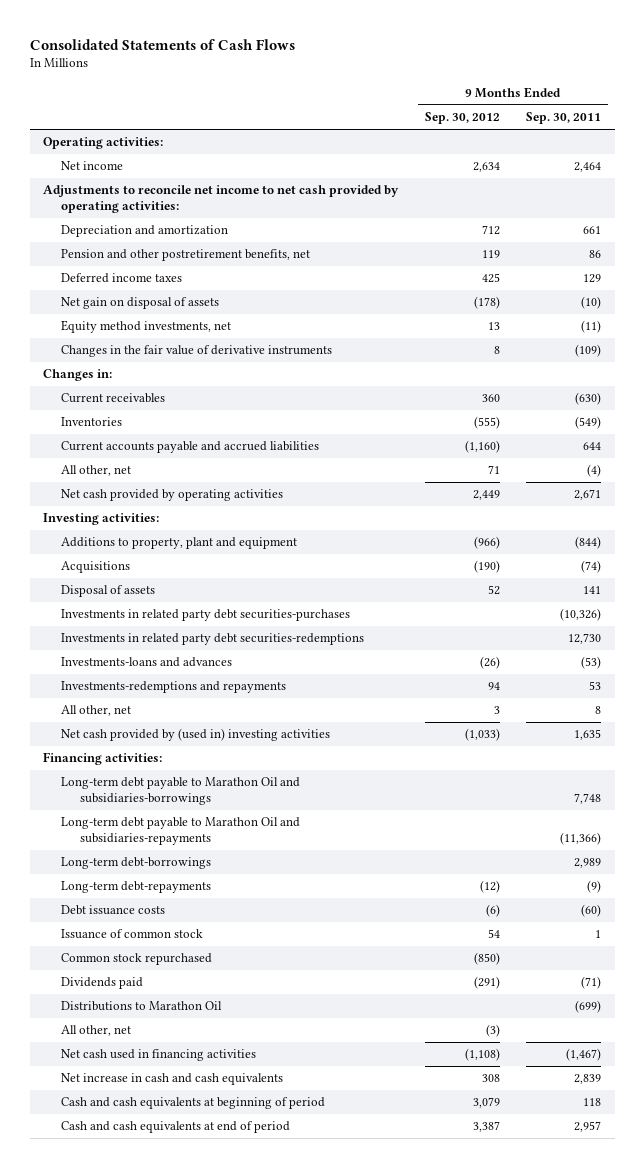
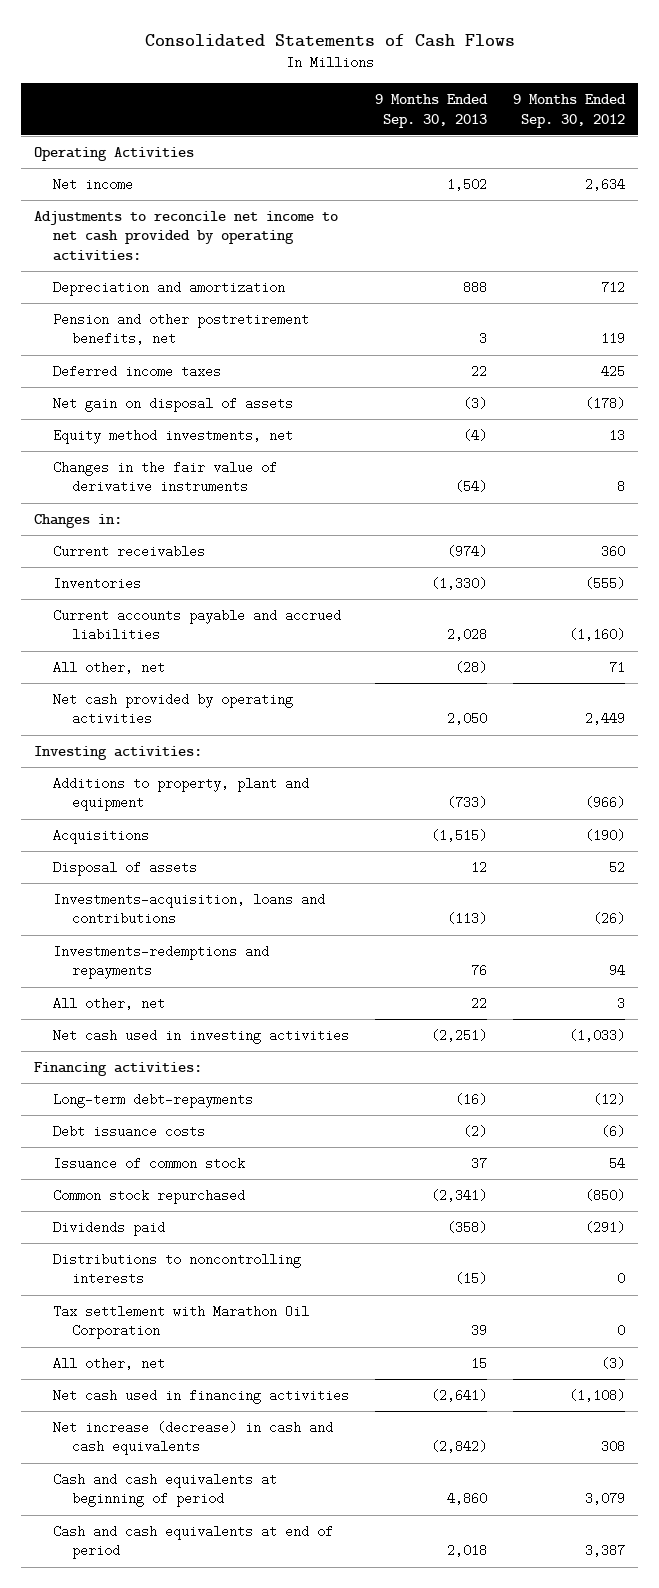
- | 9 Months Ended Sep. 30, 2012 | 9 Months Ended Sep. 30, 2011
+ | 9 Months Ended Sep. 30, 2013 | 9 Months Ended Sep. 30, 2012
- Operating activities:
+ Operating Activities
- Investments in related party debt securities-purchases | | (10,326)
- Investments in related party debt securities-redemptions | | 12,730
- Investments-loans and advances | (26) | (53)
+ Investments-acquisition, loans and contributions | (113) | (26)
- Net cash provided by (used in) investing activities | (1,033) | 1,635
+ Net cash used in investing activities | (2,251) | (1,033)
- Long-term debt payable to Marathon Oil and subsidiaries-borrowings | | 7,748
- Long-term debt payable to Marathon Oil and subsidiaries-repayments | | (11,366)
- Long-term debt-borrowings | | 2,989
- Distributions to Marathon Oil | | (699)
+ Distributions to noncontrolling interests | (15) | 0
+ Tax settlement with Marathon Oil Corporation | 39 | 0
- Net increase in cash and cash equivalents | 308 | 2,839
+ Net increase (decrease) in cash and cash equivalents | (2,842) | 308

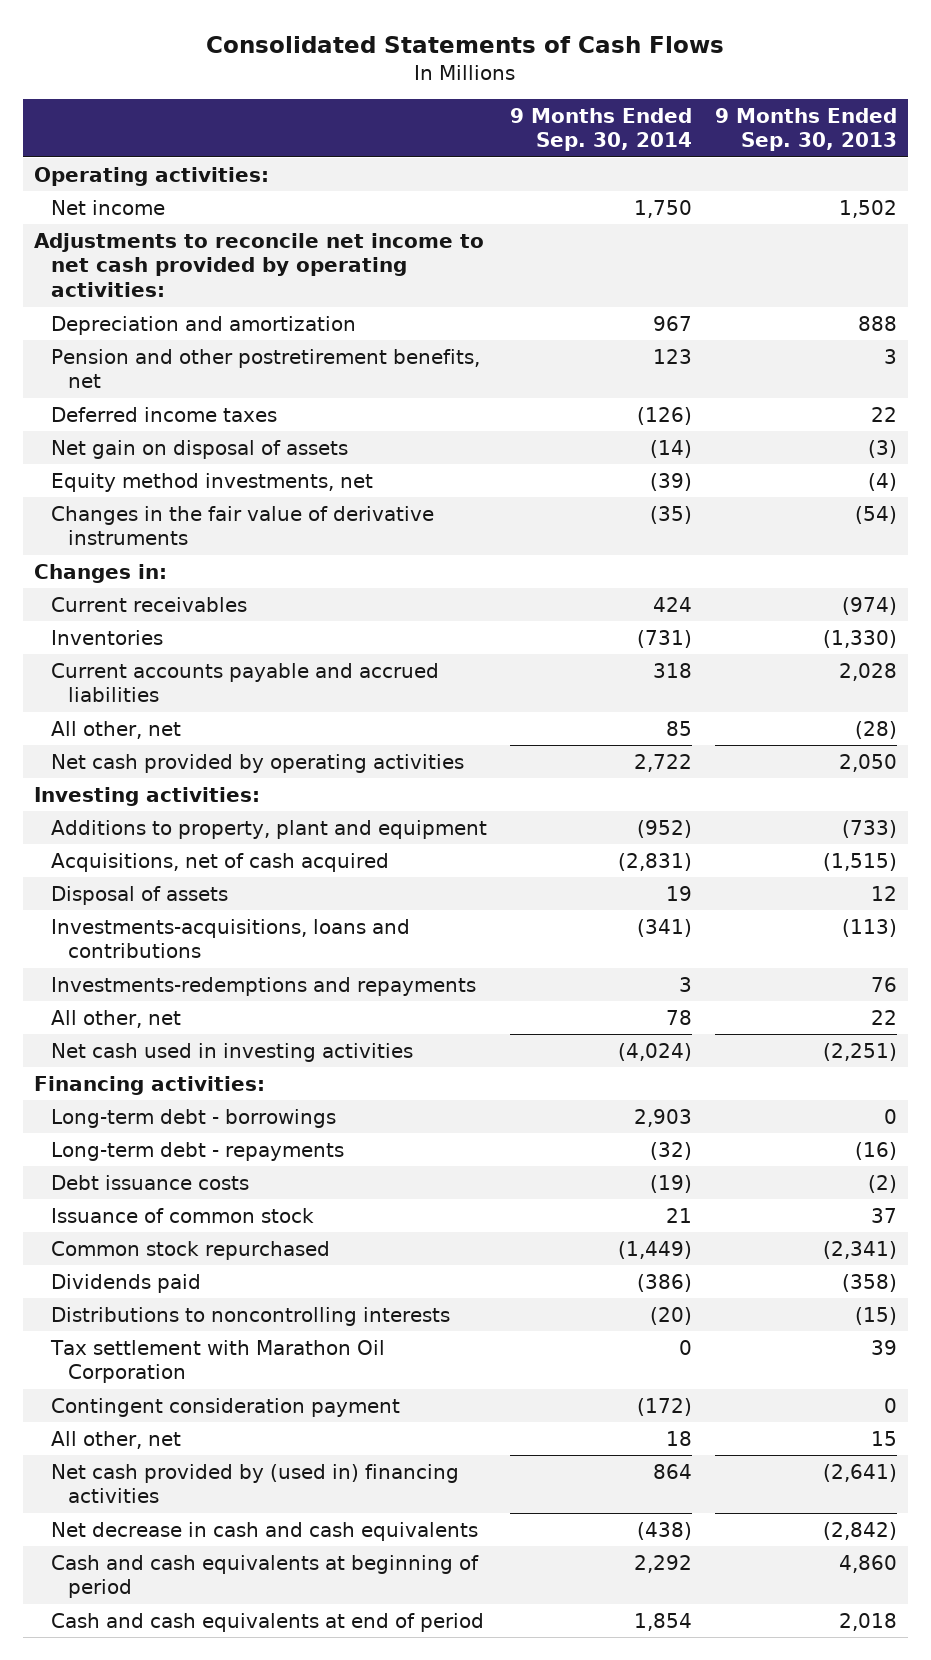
- | 9 Months Ended Sep. 30, 2013 | 9 Months Ended Sep. 30, 2012
+ | 9 Months Ended Sep. 30, 2014 | 9 Months Ended Sep. 30, 2013
- Operating Activities
+ Operating activities:
- Acquisitions | (1,515) | (190)
+ Acquisitions, net of cash acquired | (2,831) | (1,515)
- Investments-acquisition, loans and contributions | (113) | (26)
+ Investments-acquisitions, loans and contributions | (341) | (113)
- Long-term debt-repayments | (16) | (12)
+ Long-term debt - borrowings | 2,903 | 0
+ Long-term debt - repayments | (32) | (16)
+ Contingent consideration payment | (172) | 0
- Net cash used in financing activities | (2,641) | (1,108)
- Net increase (decrease) in cash and cash equivalents | (2,842) | 308
+ Net cash provided by (used in) financing activities | 864 | (2,641)
+ Net decrease in cash and cash equivalents | (438) | (2,842)

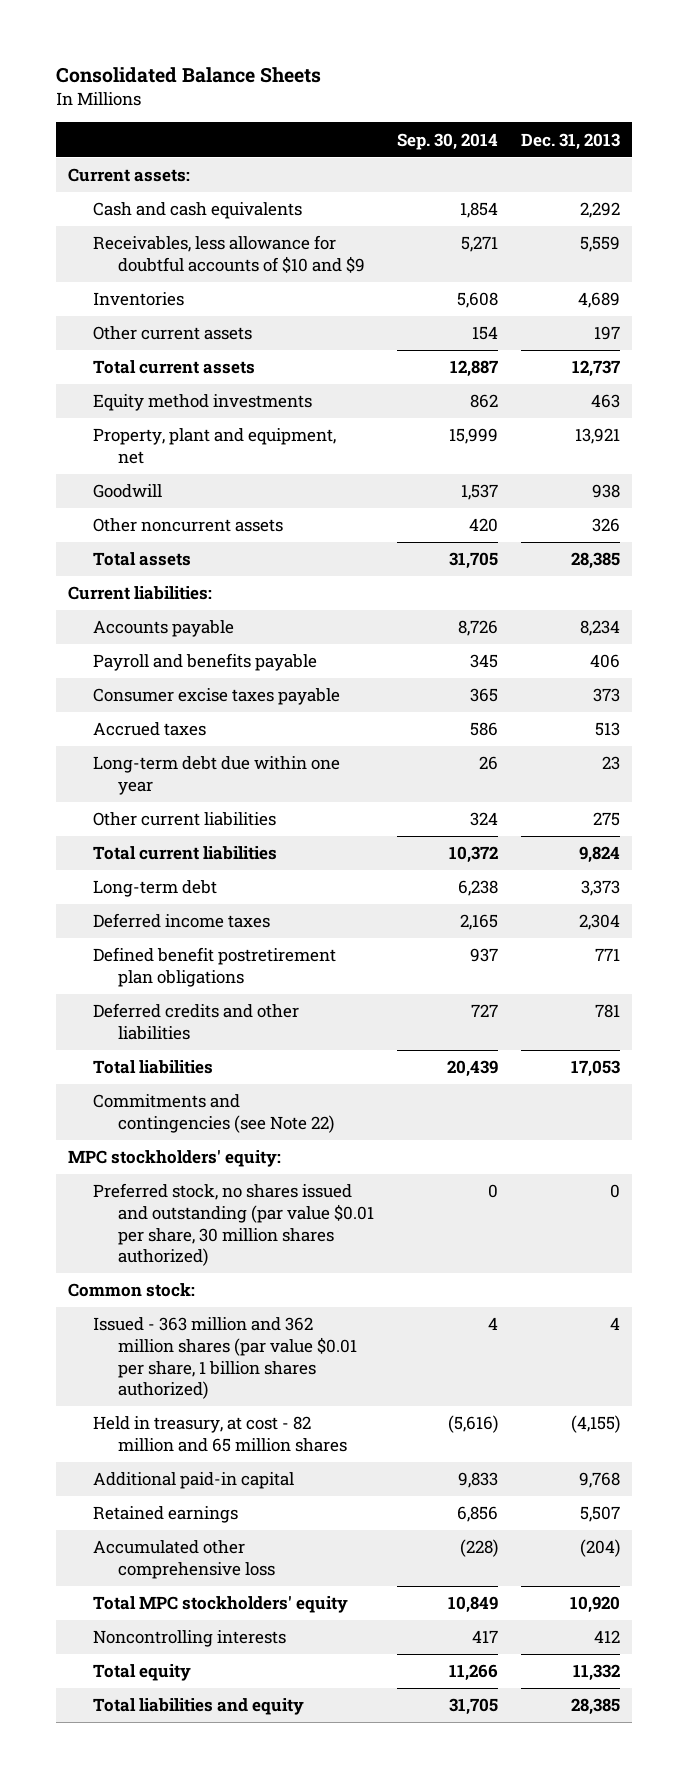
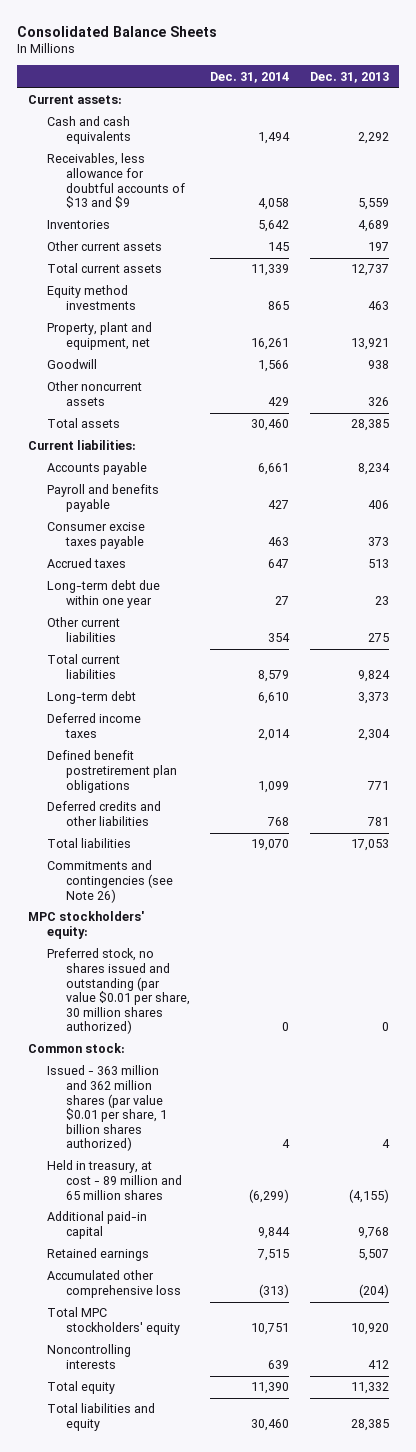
- | Sep. 30, 2014 | Dec. 31, 2013
+ | Dec. 31, 2014 | Dec. 31, 2013
- Receivables, less allowance for doubtful accounts of $10 and $9 | 5,271 | 5,559
+ Receivables, less allowance for doubtful accounts of $13 and $9 | 4,058 | 5,559
- Commitments and contingencies (see Note 22)
+ Commitments and contingencies (see Note 26)
- Held in treasury, at cost - 82 million and 65 million shares | (5,616) | (4,155)
+ Held in treasury, at cost - 89 million and 65 million shares | (6,299) | (4,155)

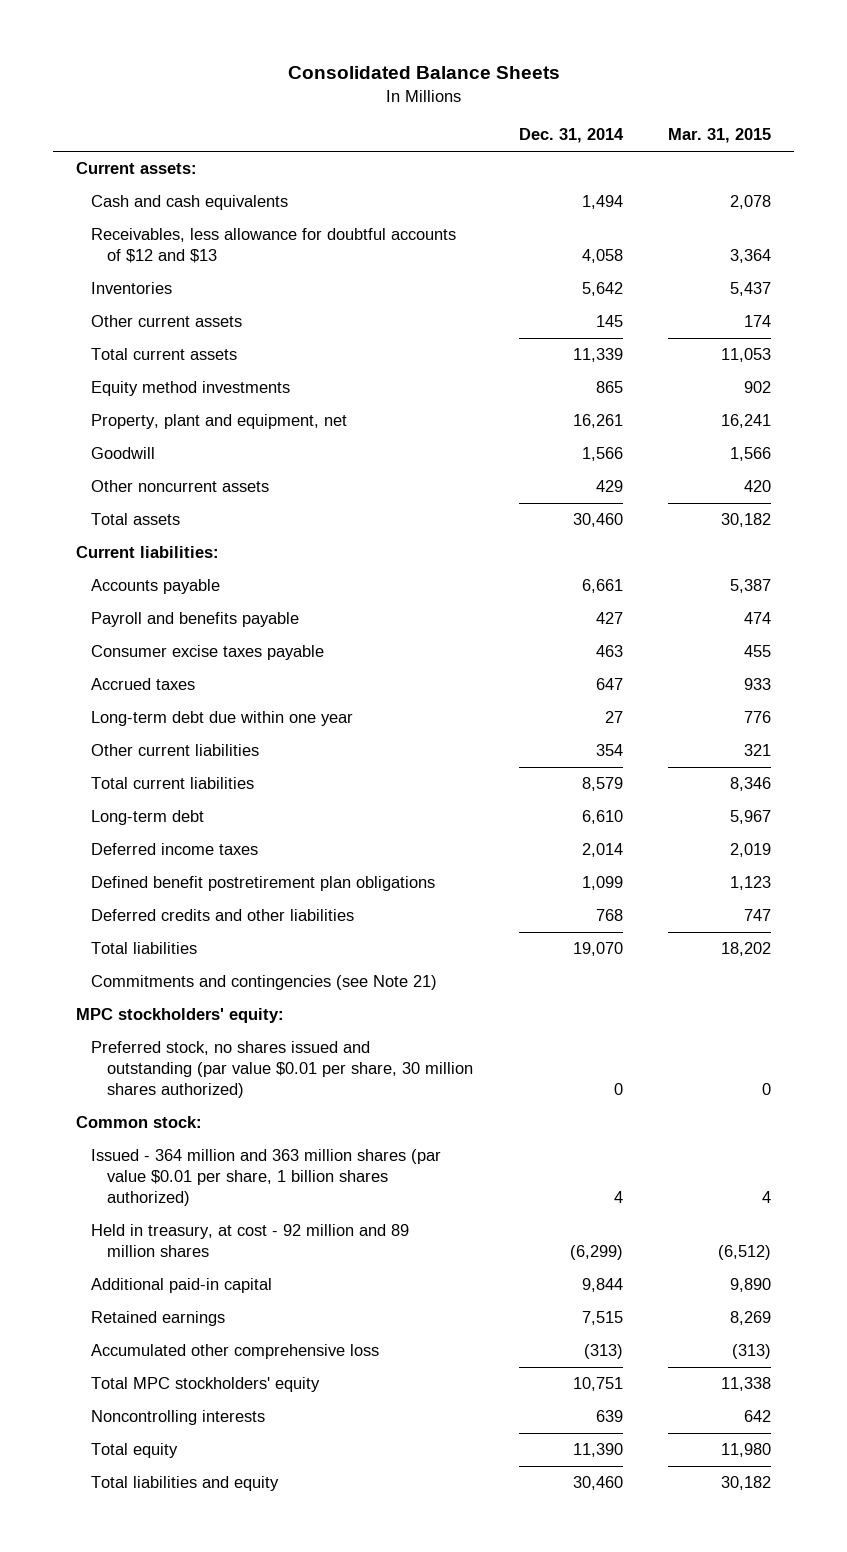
- | Dec. 31, 2014 | Dec. 31, 2013
+ | Dec. 31, 2014 | Mar. 31, 2015
- Receivables, less allowance for doubtful accounts of $13 and $9 | 4,058 | 5,559
+ Receivables, less allowance for doubtful accounts of $12 and $13 | 4,058 | 3,364
- Commitments and contingencies (see Note 26)
+ Commitments and contingencies (see Note 21)
- Issued - 363 million and 362 million shares (par value $0.01 per share, 1 billion shares authorized) | 4 | 4
- Held in treasury, at cost - 89 million and 65 million shares | (6,299) | (4,155)
+ Issued - 364 million and 363 million shares (par value $0.01 per share, 1 billion shares authorized) | 4 | 4
+ Held in treasury, at cost - 92 million and 89 million shares | (6,299) | (6,512)

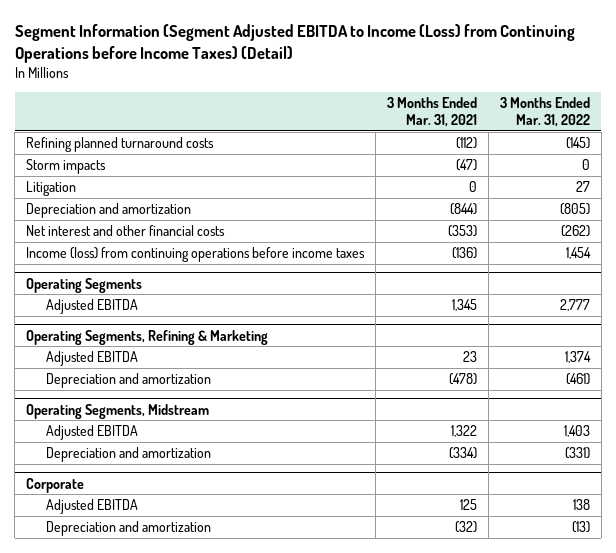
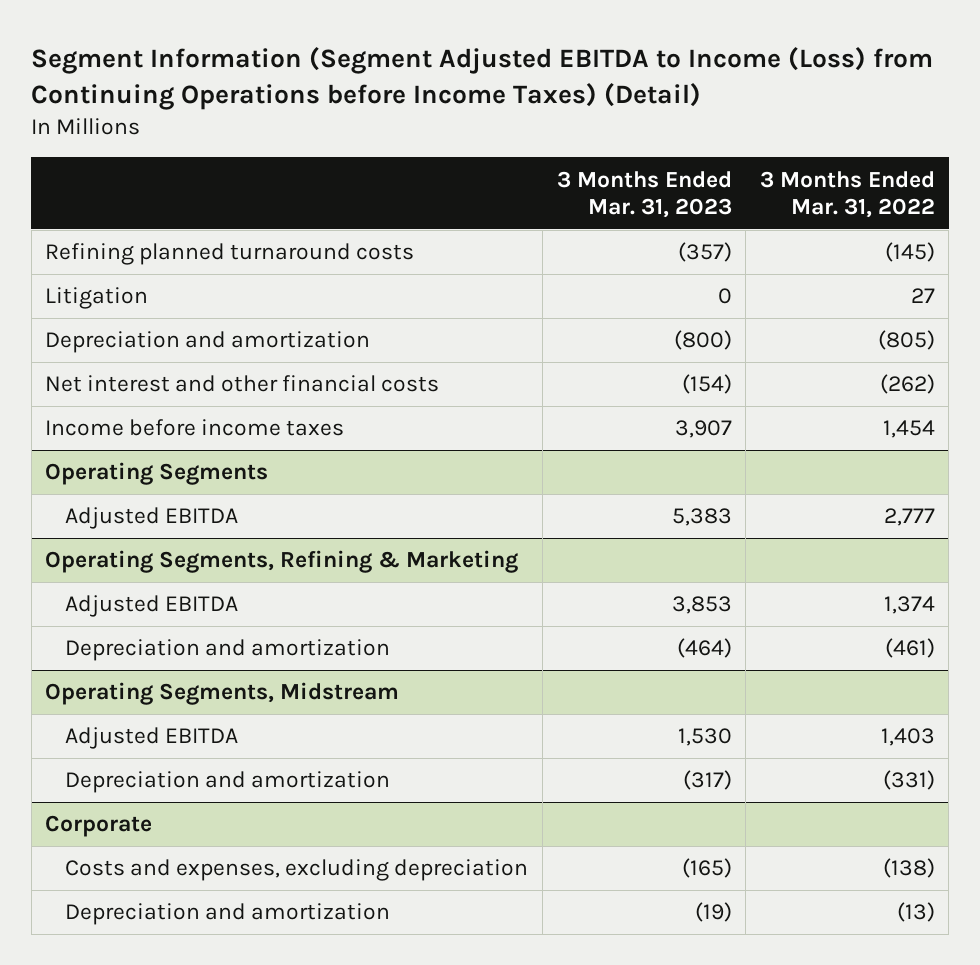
- | 3 Months Ended Mar. 31, 2021 | 3 Months Ended Mar. 31, 2022
+ | 3 Months Ended Mar. 31, 2023 | 3 Months Ended Mar. 31, 2022
- Storm impacts | (47) | 0
- Income (loss) from continuing operations before income taxes | (136) | 1,454
+ Income before income taxes | 3,907 | 1,454
@ Corporate
- Adjusted EBITDA | 125 | 138
+ Costs and expenses, excluding depreciation | (165) | (138)

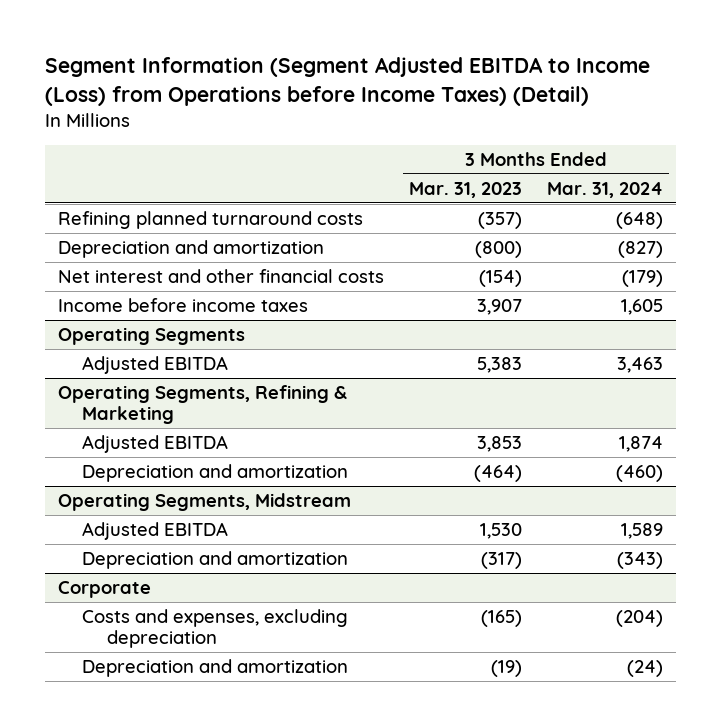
- Segment Information (Segment Adjusted EBITDA to Income (Loss) from Continuing Operations before Income Taxes) (Detail)
+ Segment Information (Segment Adjusted EBITDA to Income (Loss) from Operations before Income Taxes) (Detail)
- | 3 Months Ended Mar. 31, 2023 | 3 Months Ended Mar. 31, 2022
+ | 3 Months Ended Mar. 31, 2023 | 3 Months Ended Mar. 31, 2024
- Litigation | 0 | 27

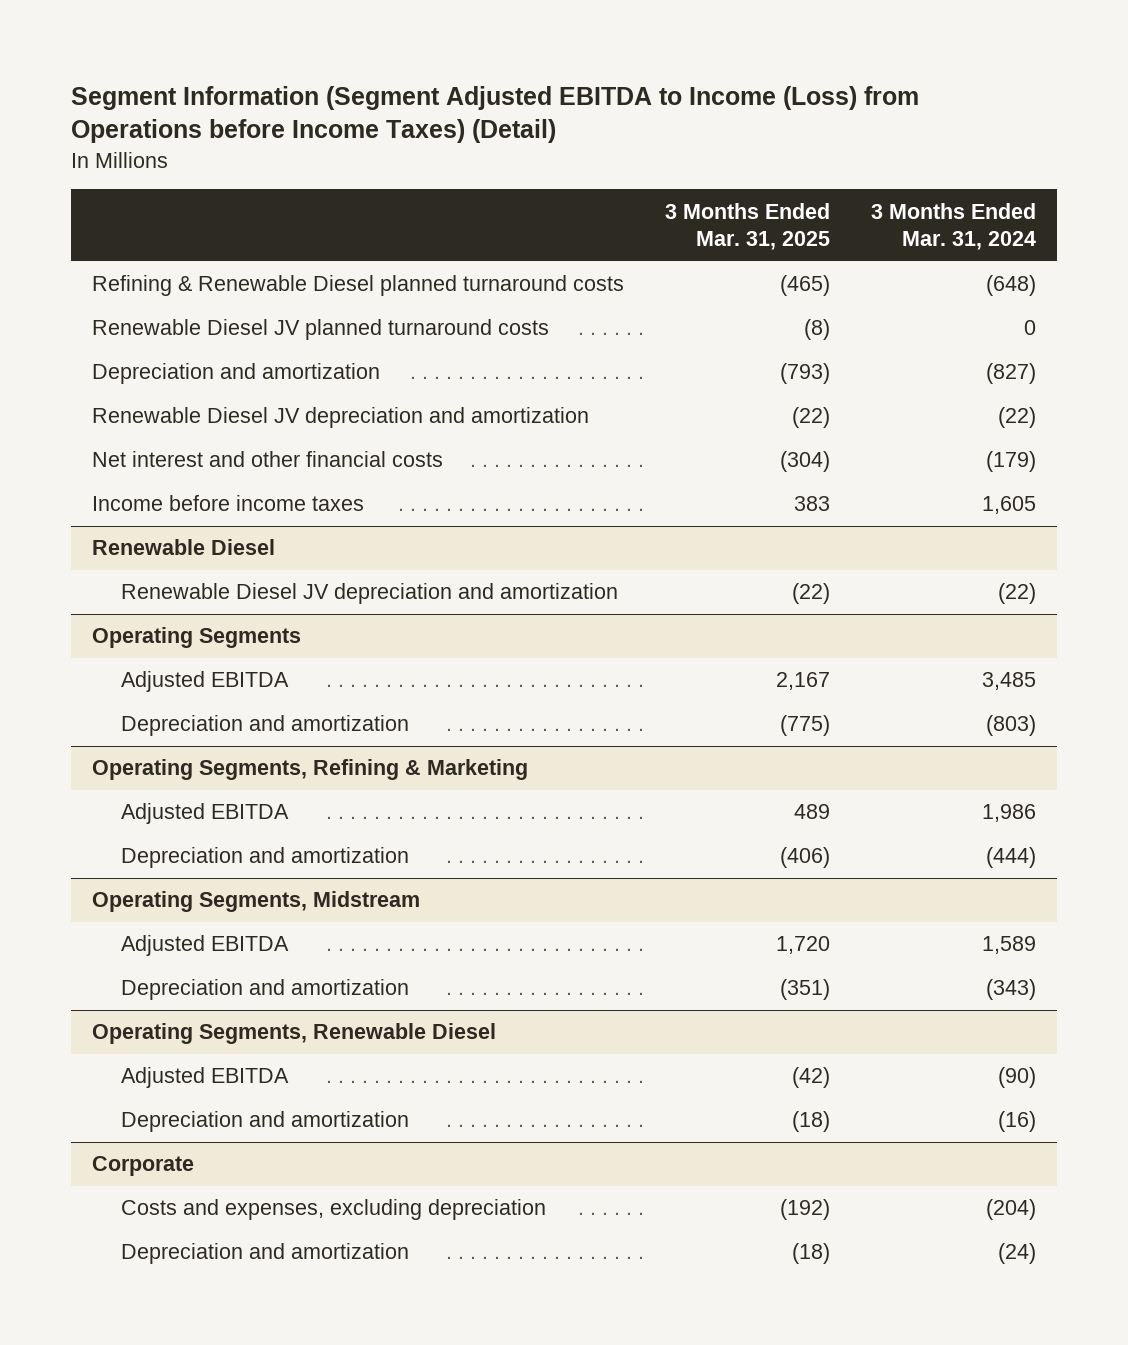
- | 3 Months Ended Mar. 31, 2023 | 3 Months Ended Mar. 31, 2024
+ | 3 Months Ended Mar. 31, 2025 | 3 Months Ended Mar. 31, 2024
- Refining planned turnaround costs | (357) | (648)
+ Refining & Renewable Diesel planned turnaround costs | (465) | (648)
+ Renewable Diesel JV planned turnaround costs | (8) | 0
+ Renewable Diesel JV depreciation and amortization | (22) | (22)
+ Renewable Diesel
+ Renewable Diesel JV depreciation and amortization | (22) | (22)
@ Operating Segments
- Adjusted EBITDA | 5,383 | 3,463
+ Adjusted EBITDA | 2,167 | 3,485
+ Depreciation and amortization | (775) | (803)
@ Operating Segments, Refining & Marketing
- Adjusted EBITDA | 3,853 | 1,874
- Depreciation and amortization | (464) | (460)
+ Adjusted EBITDA | 489 | 1,986
+ Depreciation and amortization | (406) | (444)
+ Operating Segments, Renewable Diesel
+ Adjusted EBITDA | (42) | (90)
+ Depreciation and amortization | (18) | (16)

